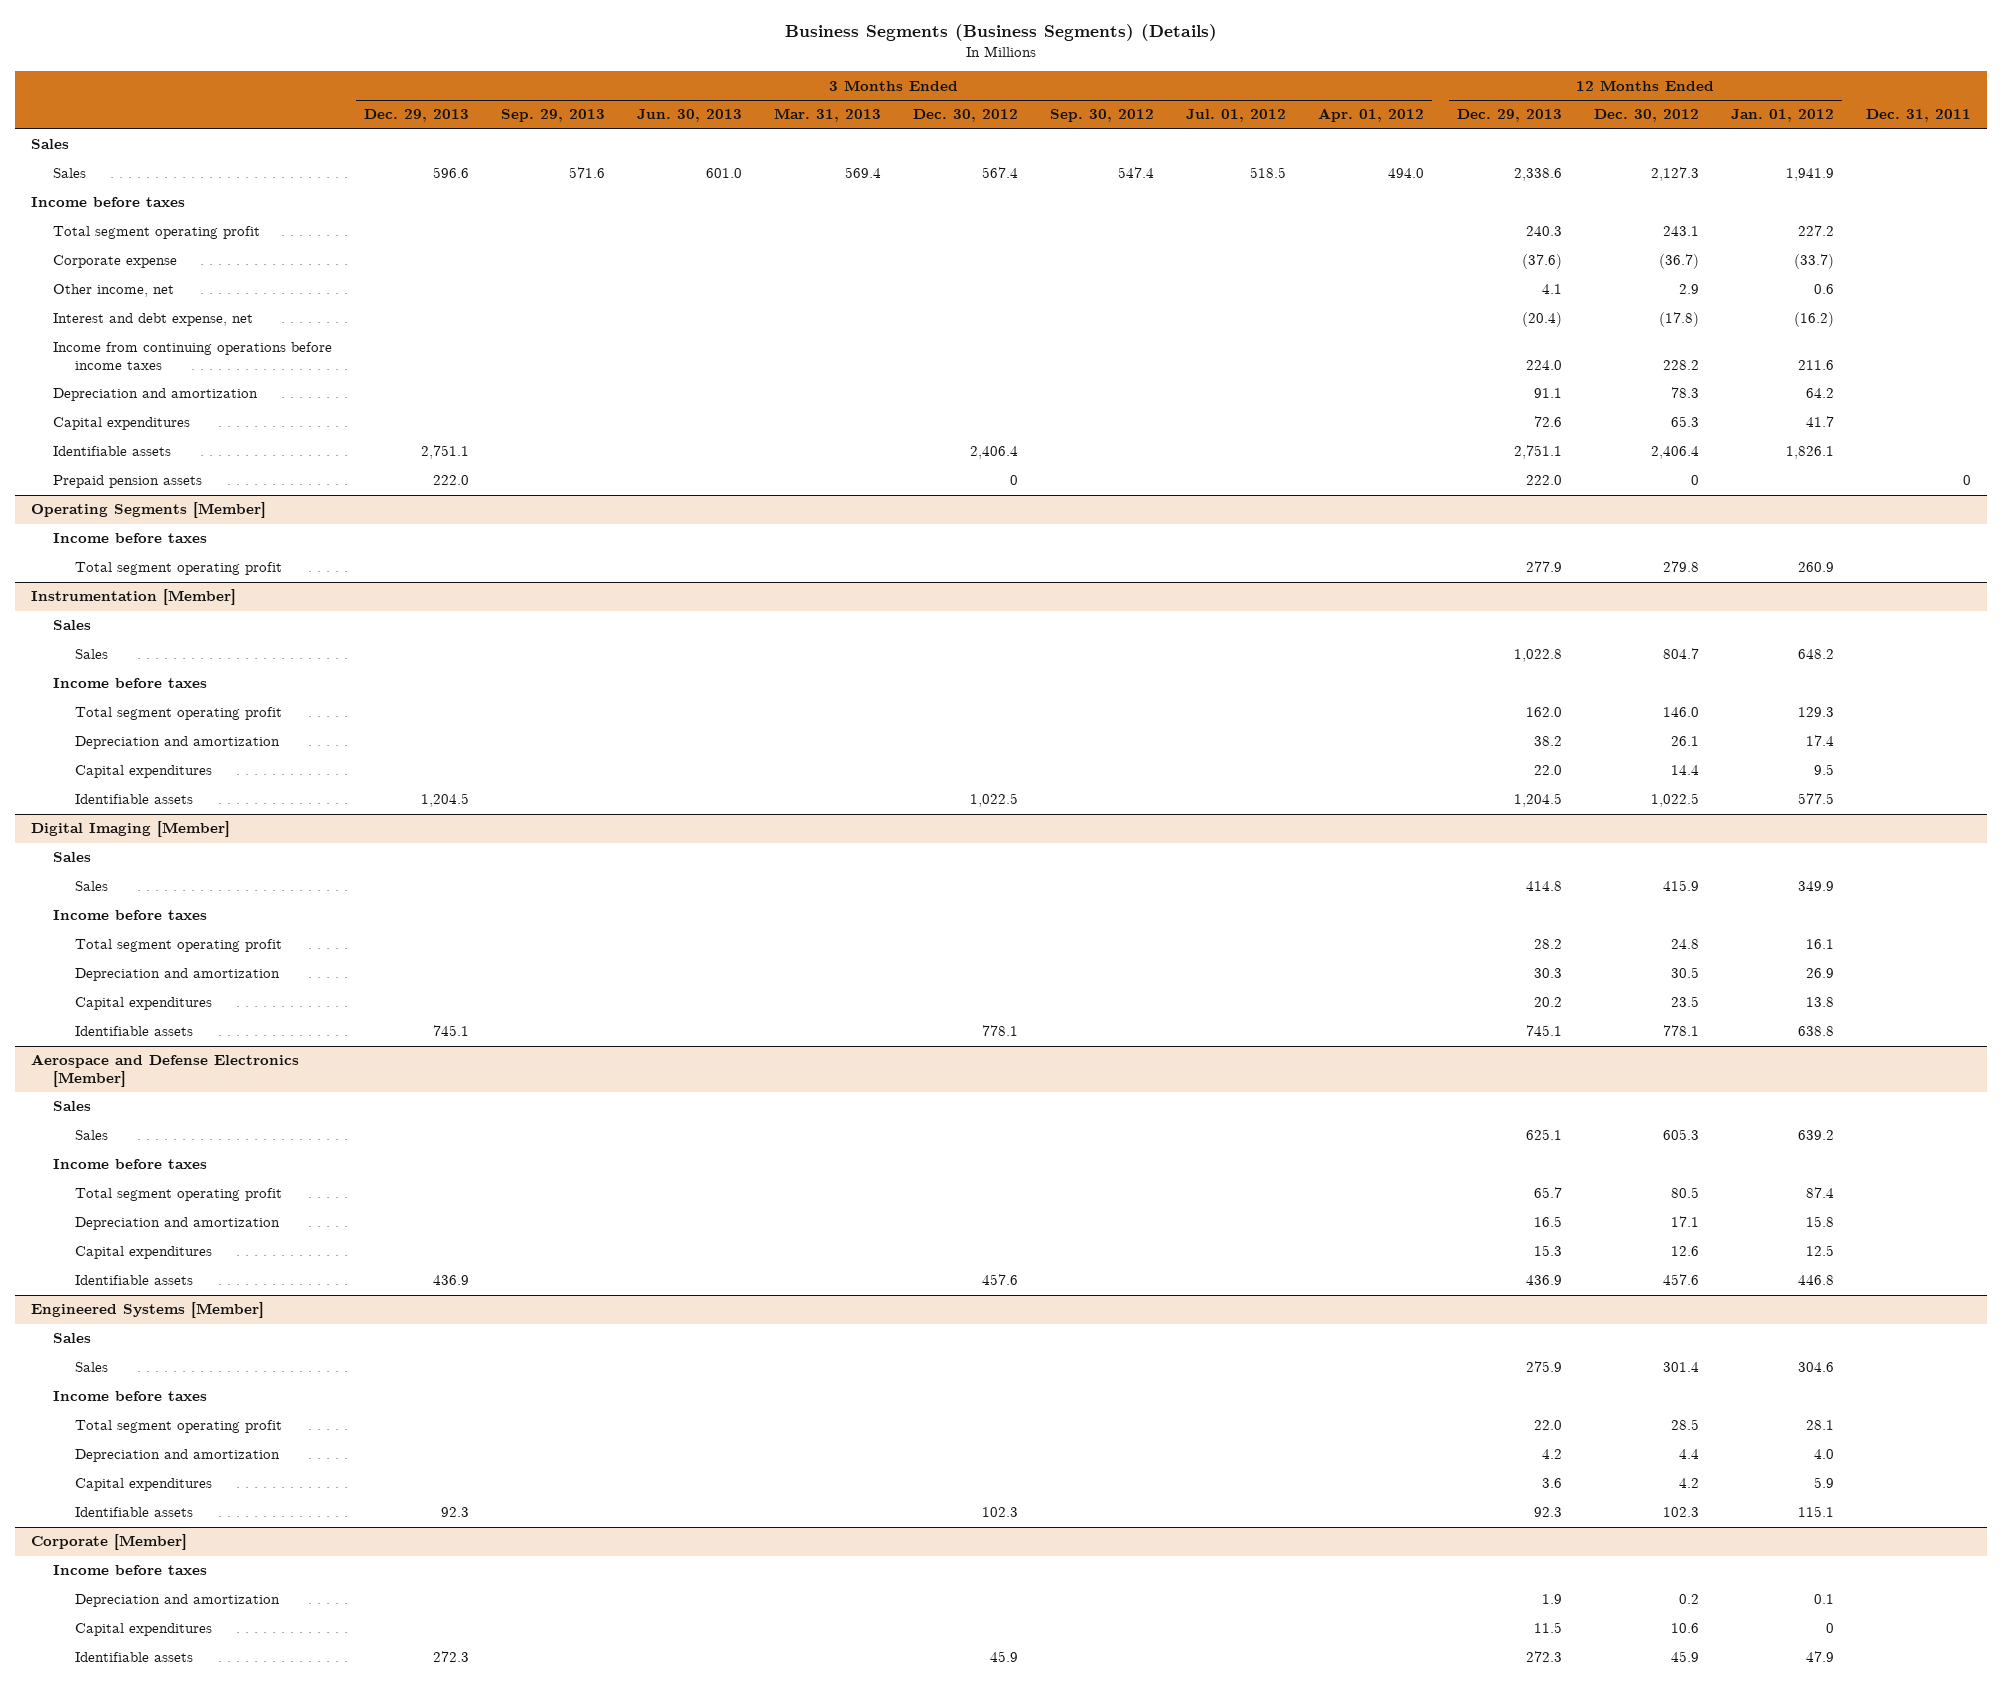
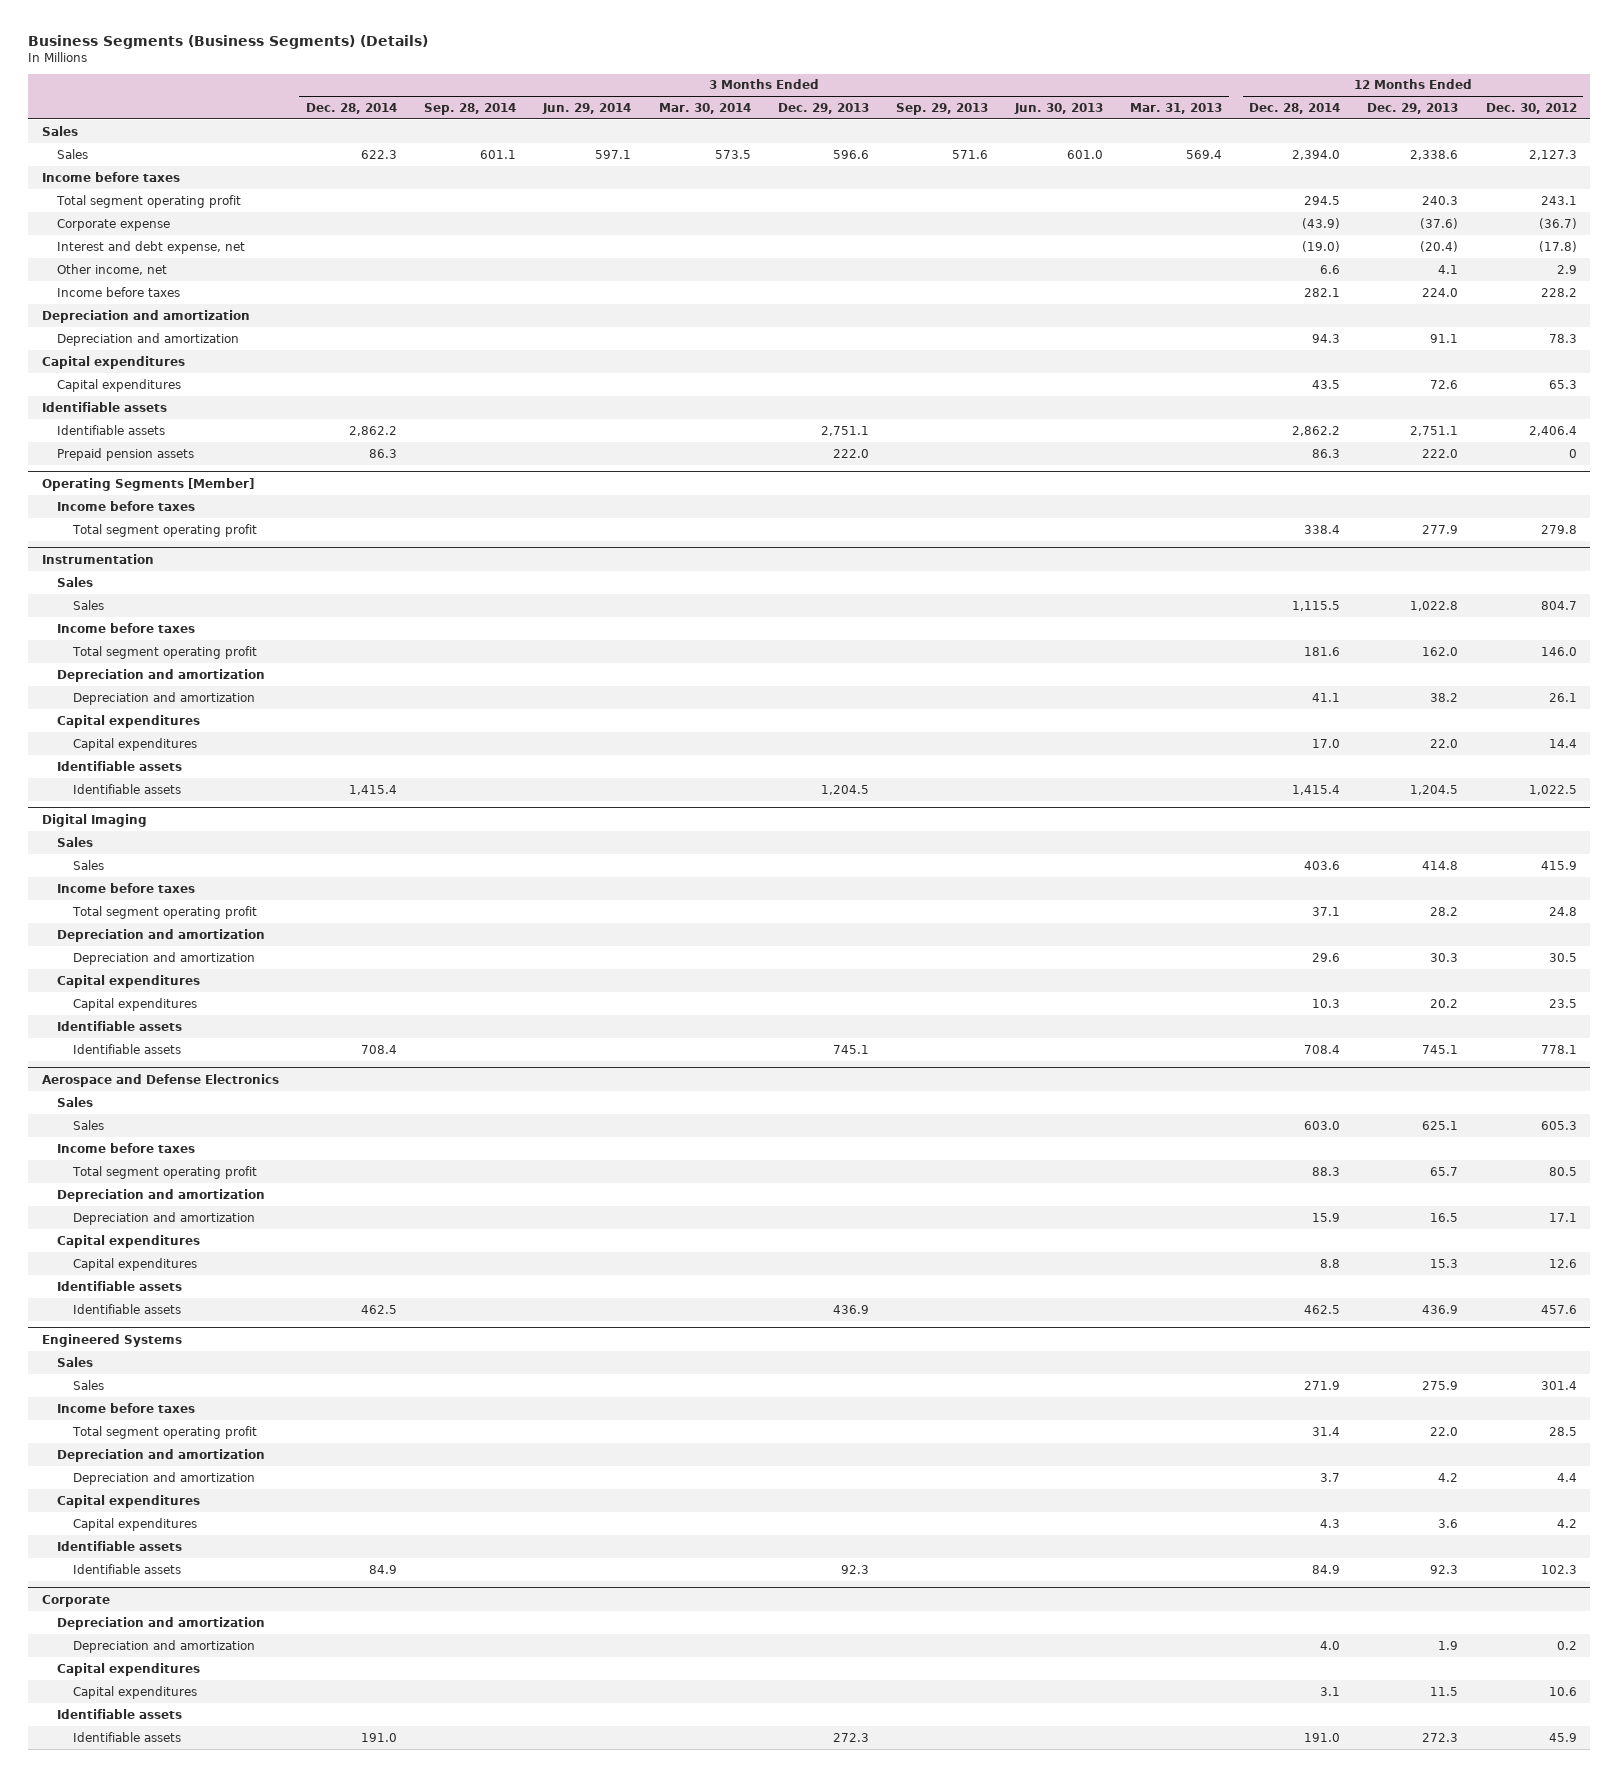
- | 3 Months Ended Dec. 29, 2013 | 3 Months Ended Sep. 29, 2013 | 3 Months Ended Jun. 30, 2013 | 3 Months Ended Mar. 31, 2013 | 3 Months Ended Dec. 30, 2012 | 3 Months Ended Sep. 30, 2012 | 3 Months Ended Jul. 01, 2012 | 3 Months Ended Apr. 01, 2012 | 12 Months Ended Dec. 29, 2013 | 12 Months Ended Dec. 30, 2012 | 12 Months Ended Jan. 01, 2012 | Dec. 31, 2011
+ | 3 Months Ended Dec. 28, 2014 | 3 Months Ended Sep. 28, 2014 | 3 Months Ended Jun. 29, 2014 | 3 Months Ended Mar. 30, 2014 | 3 Months Ended Dec. 29, 2013 | 3 Months Ended Sep. 29, 2013 | 3 Months Ended Jun. 30, 2013 | 3 Months Ended Mar. 31, 2013 | 12 Months Ended Dec. 28, 2014 | 12 Months Ended Dec. 29, 2013 | 12 Months Ended Dec. 30, 2012
- Income from continuing operations before income taxes | | | | | | | | | 224.0 | 228.2 | 211.6 |
moved down: Other income, net | | | | | | | | | 6.6 | 4.1 | 2.9
+ Income before taxes | | | | | | | | | 282.1 | 224.0 | 228.2
+ Depreciation and amortization
+ Capital expenditures
+ Identifiable assets
- Instrumentation [Member]
+ Instrumentation
+ Depreciation and amortization
+ Capital expenditures
+ Identifiable assets
- Digital Imaging [Member]
+ Digital Imaging
+ Depreciation and amortization
+ Capital expenditures
+ Identifiable assets
- Aerospace and Defense Electronics [Member]
+ Aerospace and Defense Electronics
+ Depreciation and amortization
+ Capital expenditures
+ Identifiable assets
- Engineered Systems [Member]
+ Engineered Systems
+ Depreciation and amortization
+ Capital expenditures
+ Identifiable assets
- Corporate [Member]
- Income before taxes
+ Corporate
+ Depreciation and amortization
+ Capital expenditures
+ Identifiable assets

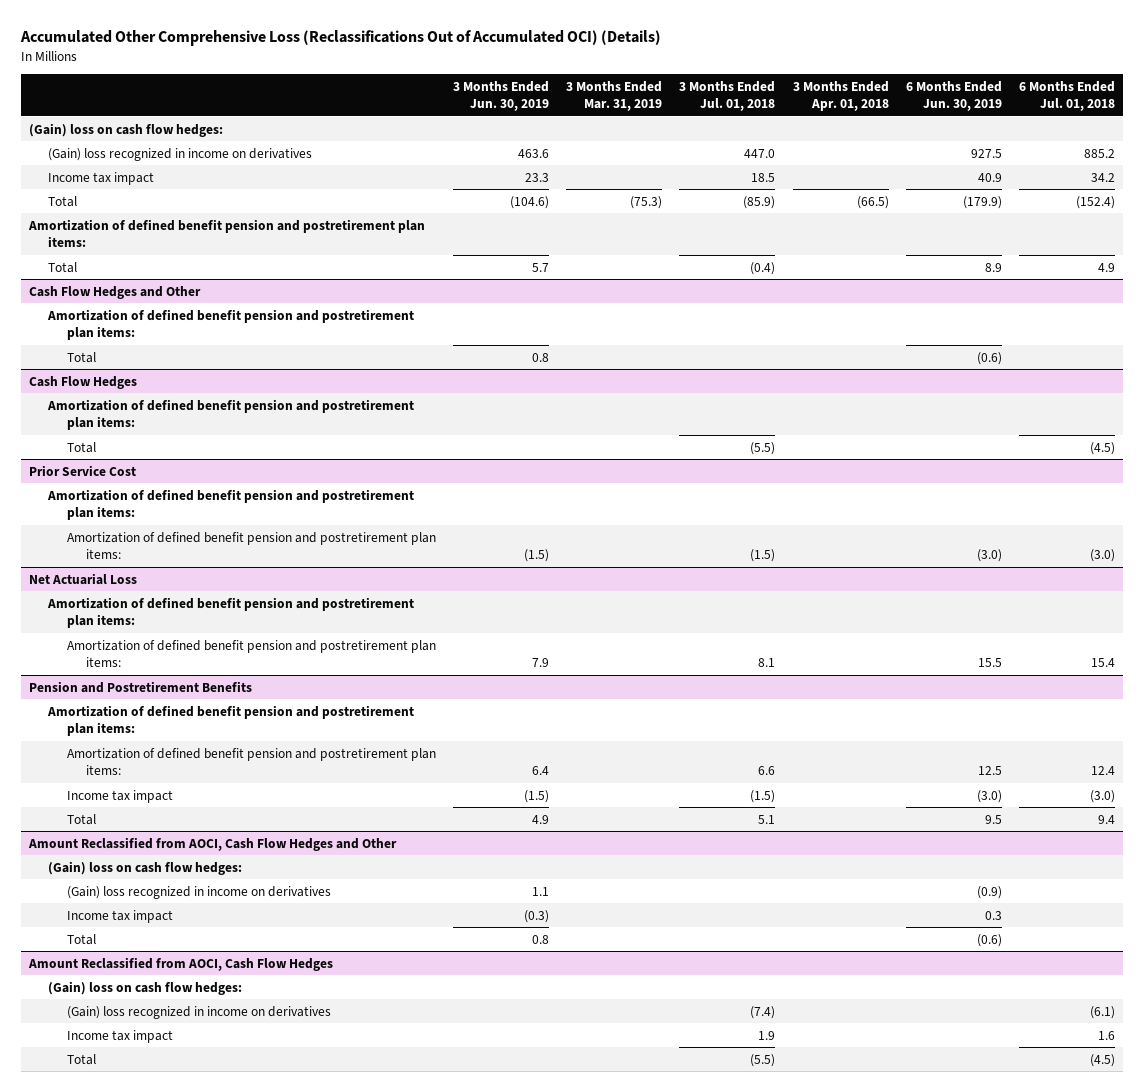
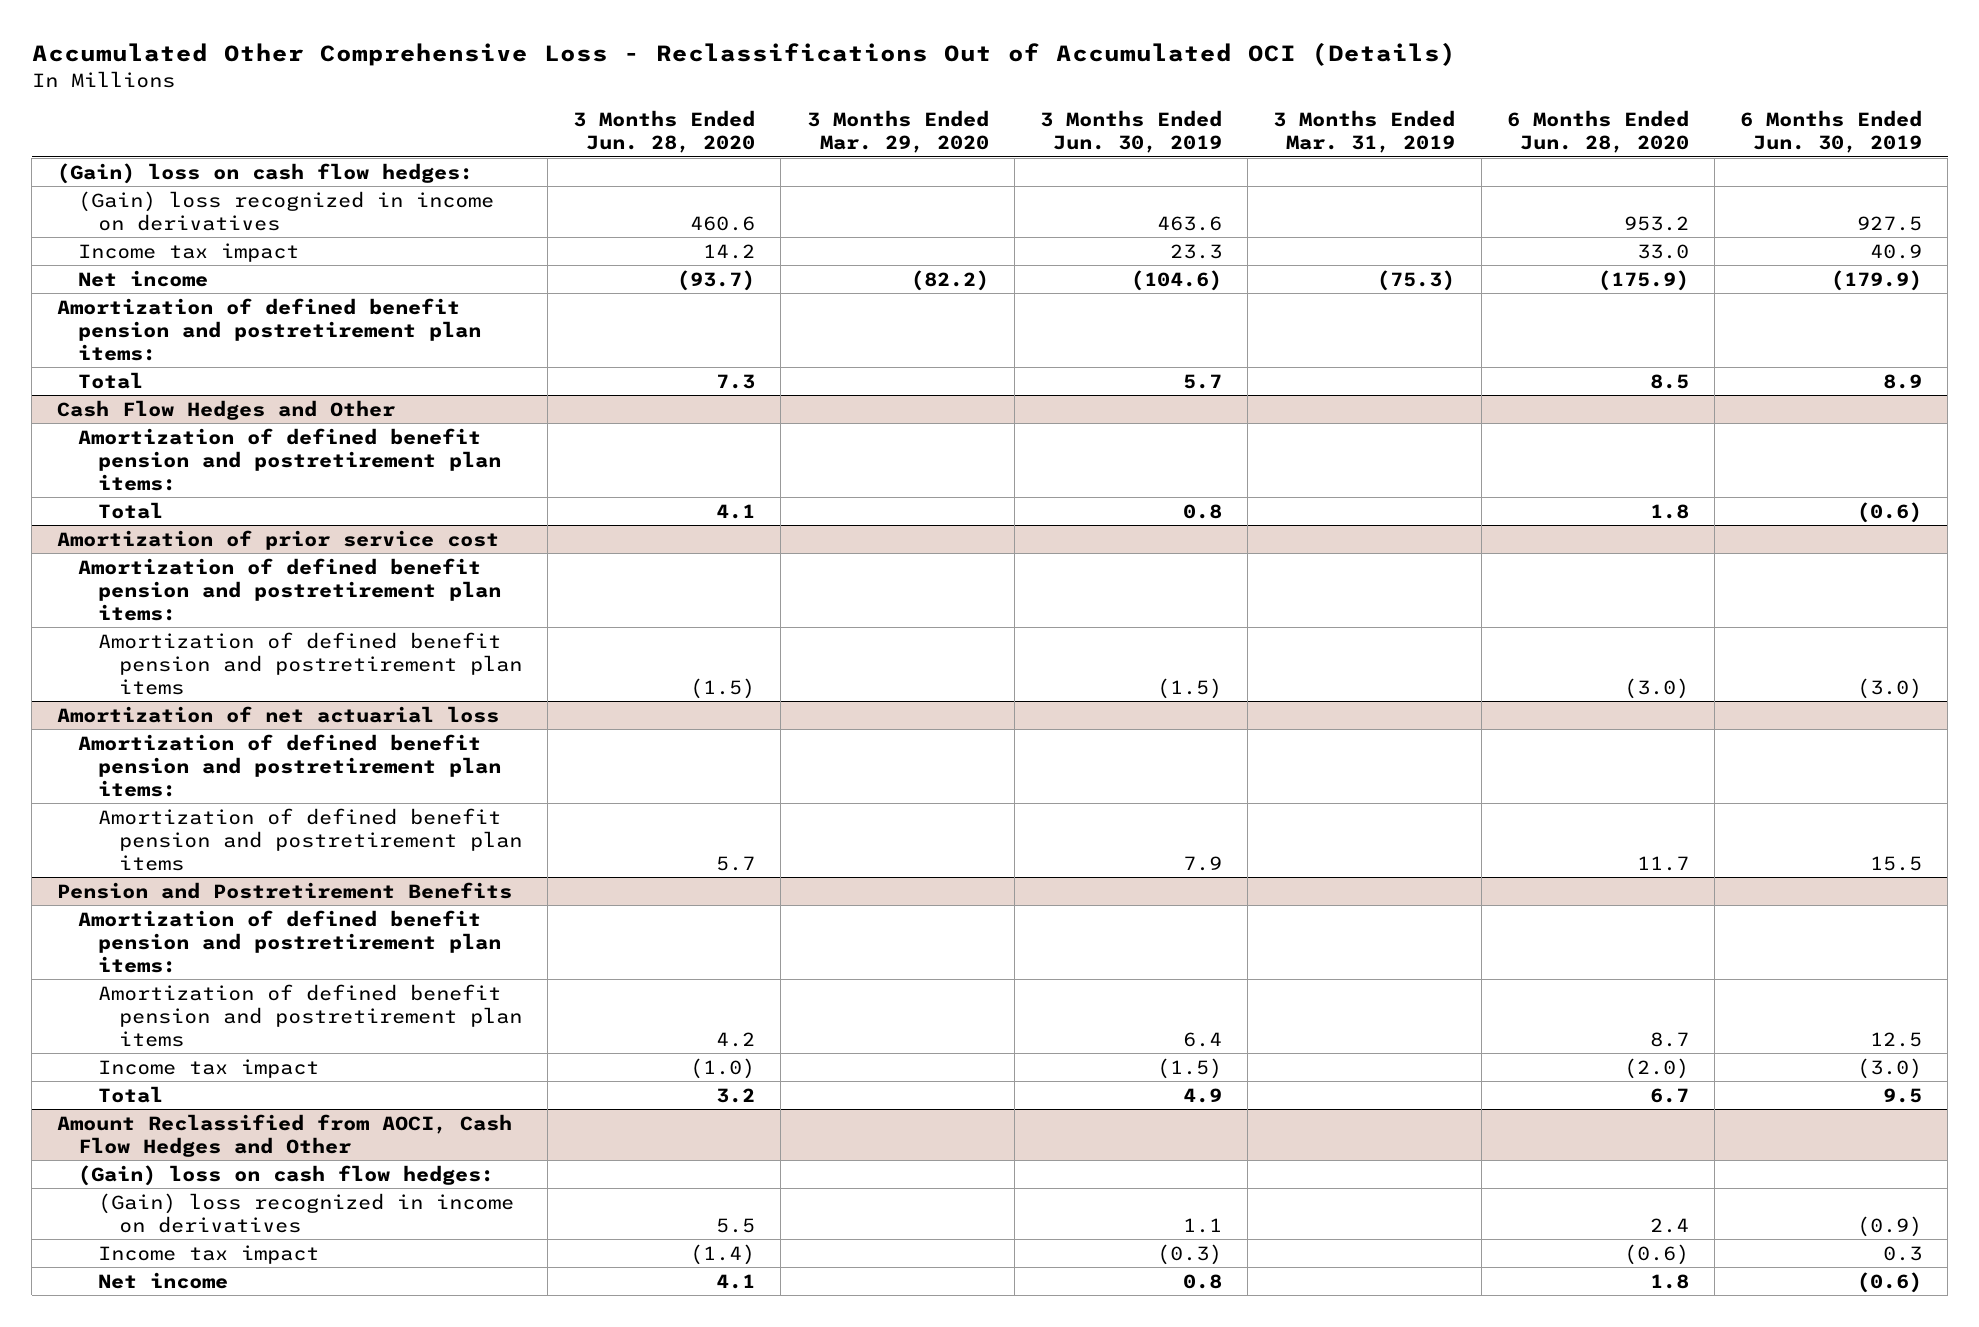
- Accumulated Other Comprehensive Loss (Reclassifications Out of Accumulated OCI) (Details)
+ Accumulated Other Comprehensive Loss - Reclassifications Out of Accumulated OCI (Details)
- | 3 Months Ended Jun. 30, 2019 | 3 Months Ended Mar. 31, 2019 | 3 Months Ended Jul. 01, 2018 | 3 Months Ended Apr. 01, 2018 | 6 Months Ended Jun. 30, 2019 | 6 Months Ended Jul. 01, 2018
+ | 3 Months Ended Jun. 28, 2020 | 3 Months Ended Mar. 29, 2020 | 3 Months Ended Jun. 30, 2019 | 3 Months Ended Mar. 31, 2019 | 6 Months Ended Jun. 28, 2020 | 6 Months Ended Jun. 30, 2019
- Total | (104.6) | (75.3) | (85.9) | (66.5) | (179.9) | (152.4)
+ Net income | (93.7) | (82.2) | (104.6) | (75.3) | (175.9) | (179.9)
- Cash Flow Hedges
- Amortization of defined benefit pension and postretirement plan items:
- Total | | | (5.5) | | | (4.5)
- Prior Service Cost
+ Amortization of prior service cost
- Amortization of defined benefit pension and postretirement plan items: | (1.5) | | (1.5) | | (3.0) | (3.0)
- Net Actuarial Loss
+ Amortization of defined benefit pension and postretirement plan items | (1.5) | | (1.5) | | (3.0) | (3.0)
+ Amortization of net actuarial loss
- Amortization of defined benefit pension and postretirement plan items: | 7.9 | | 8.1 | | 15.5 | 15.4
+ Amortization of defined benefit pension and postretirement plan items | 5.7 | | 7.9 | | 11.7 | 15.5
@ Pension and Postretirement Benefits
- Amortization of defined benefit pension and postretirement plan items: | 6.4 | | 6.6 | | 12.5 | 12.4
+ Amortization of defined benefit pension and postretirement plan items | 4.2 | | 6.4 | | 8.7 | 12.5
@ Amount Reclassified from AOCI, Cash Flow Hedges and Other
- Total | 0.8 | | | | (0.6) |
- Amount Reclassified from AOCI, Cash Flow Hedges
- (Gain) loss on cash flow hedges:
- (Gain) loss recognized in income on derivatives | | | (7.4) | | | (6.1)
- Income tax impact | | | 1.9 | | | 1.6
- Total | | | (5.5) | | | (4.5)
@ Amount Reclassified from AOCI, Cash Flow Hedges and Other
+ Net income | 4.1 | | 0.8 | | 1.8 | (0.6)

